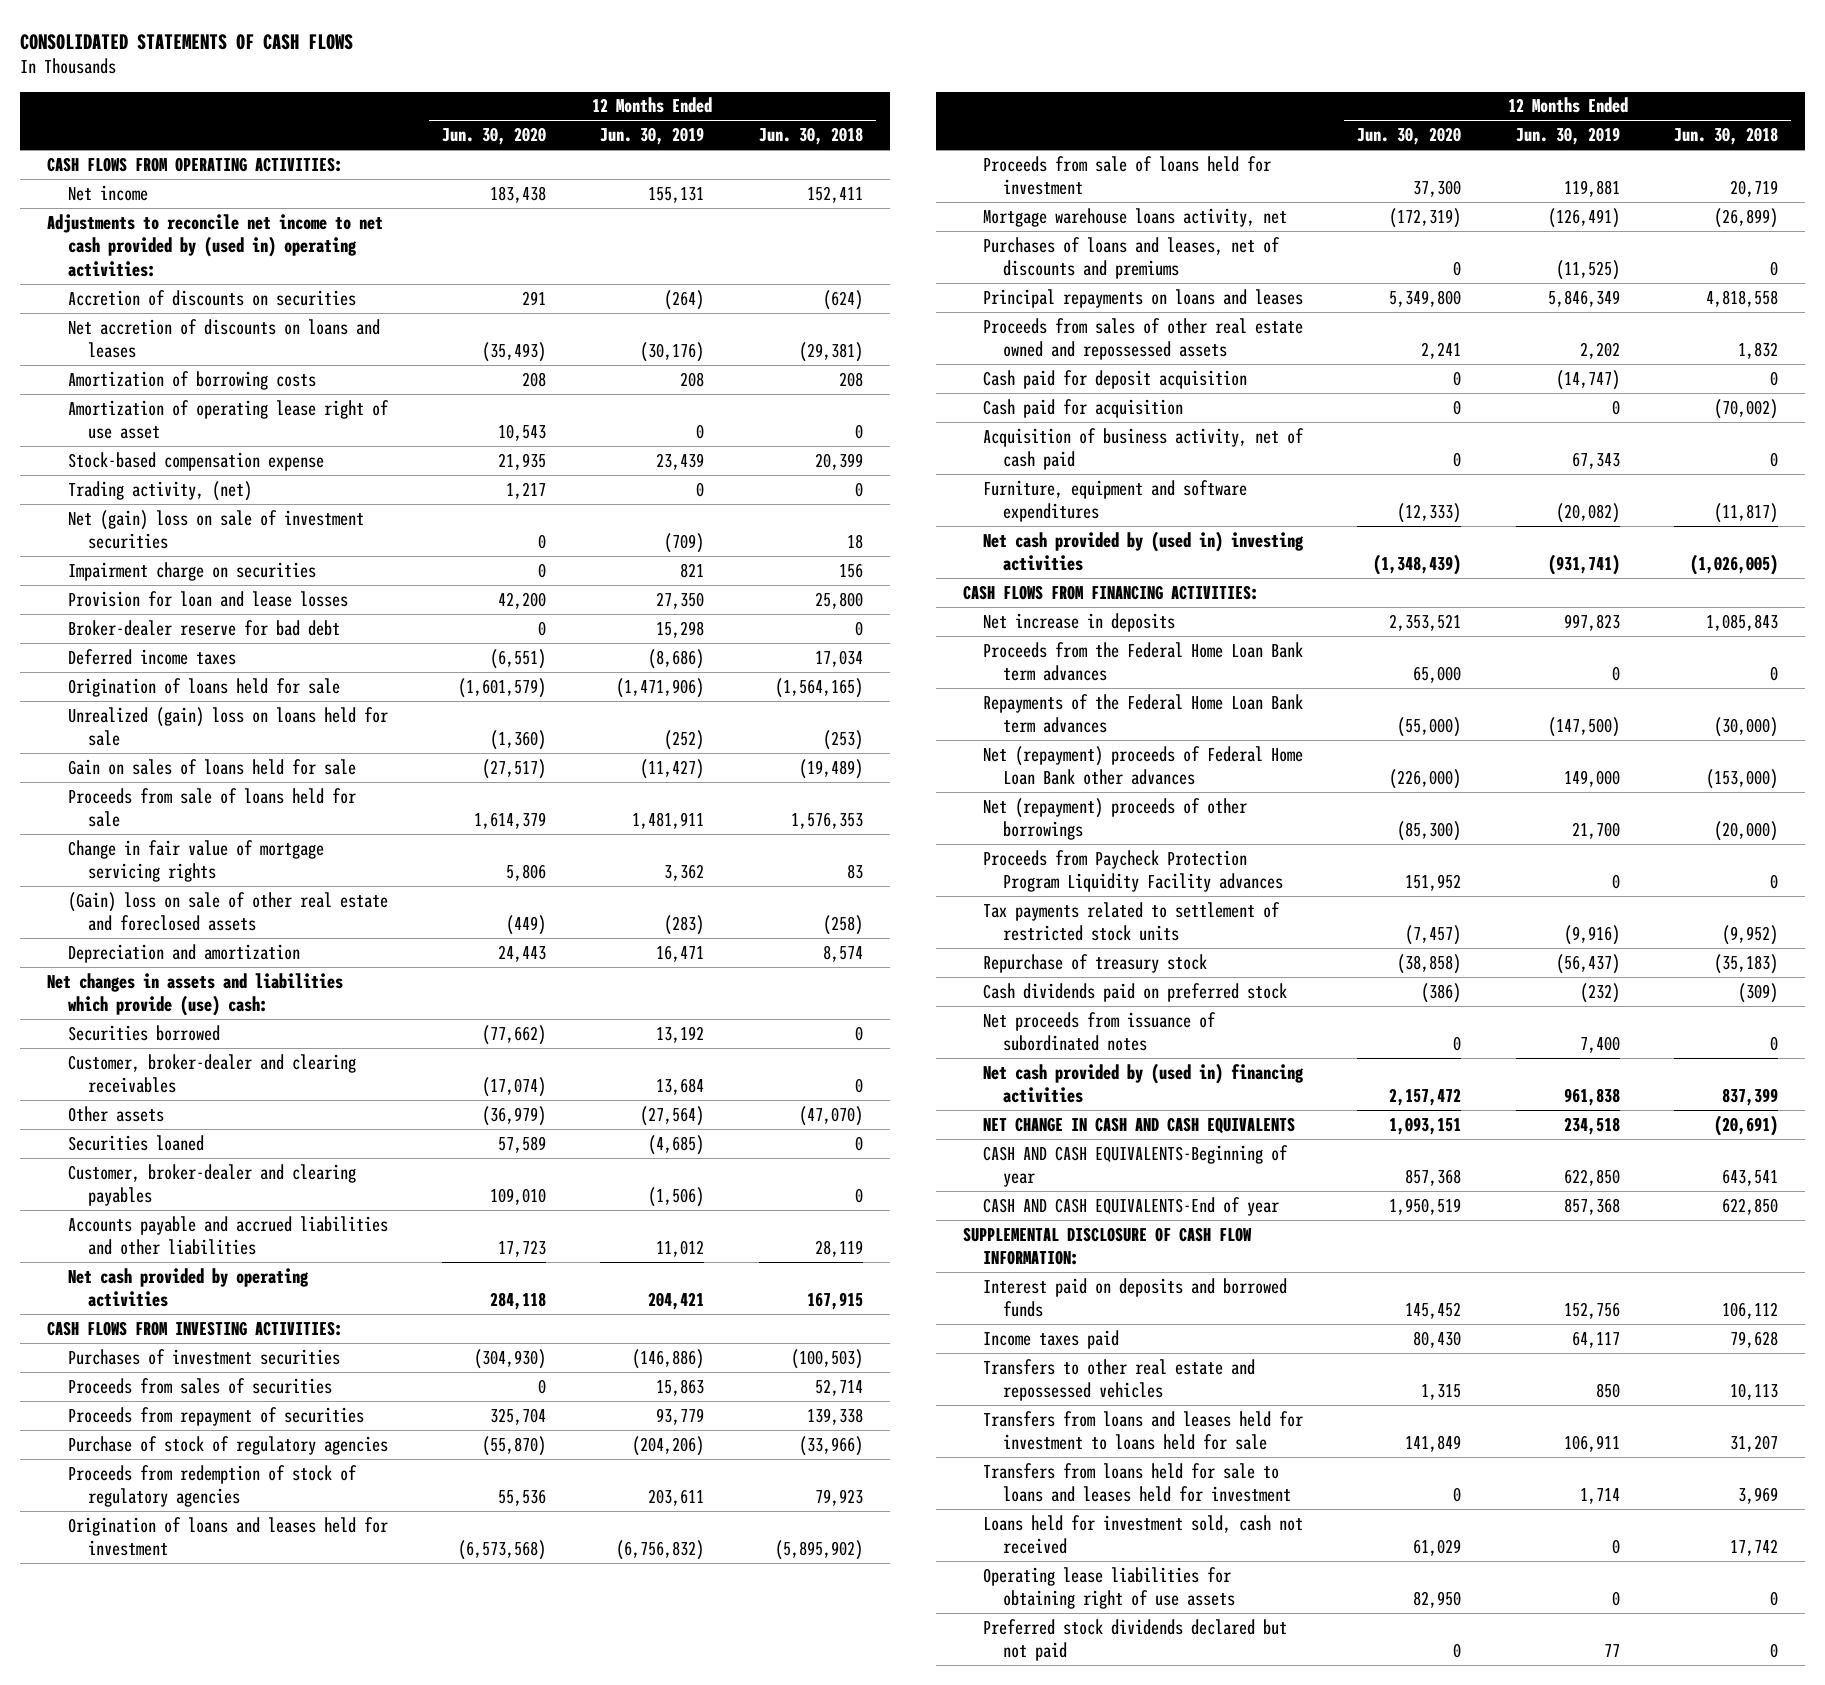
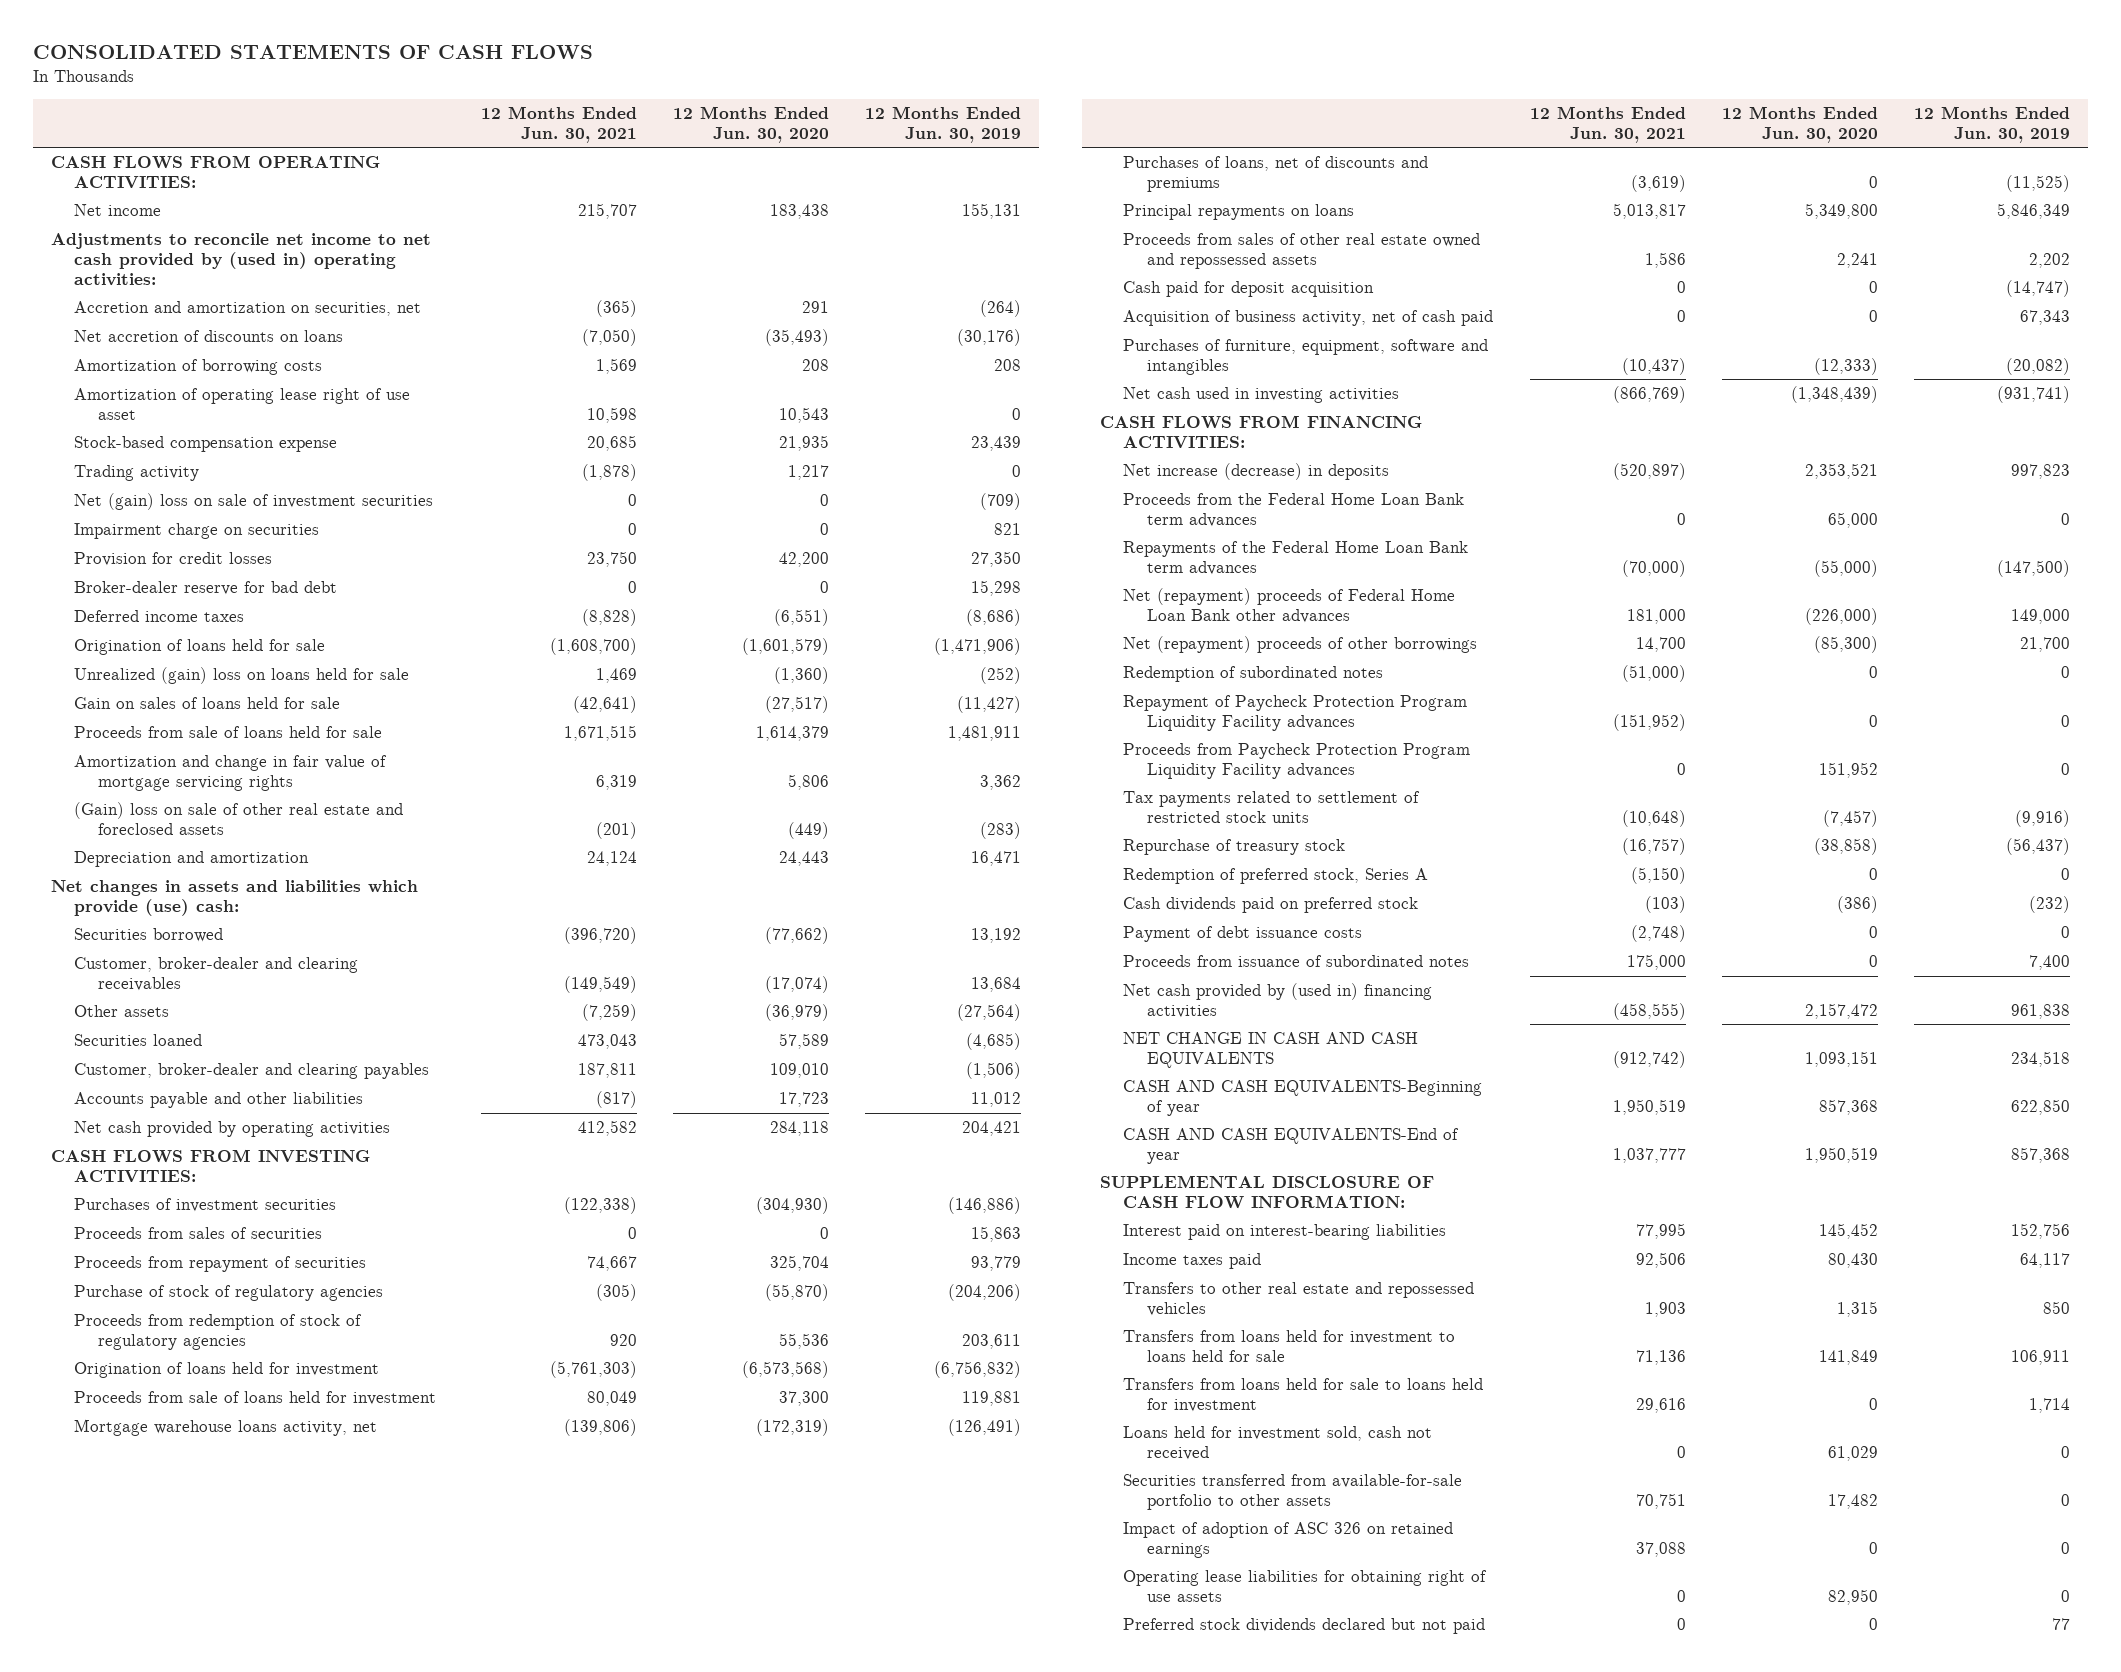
- | 12 Months Ended Jun. 30, 2020 | 12 Months Ended Jun. 30, 2019 | 12 Months Ended Jun. 30, 2018
+ | 12 Months Ended Jun. 30, 2021 | 12 Months Ended Jun. 30, 2020 | 12 Months Ended Jun. 30, 2019
- Accretion of discounts on securities | 291 | (264) | (624)
- Net accretion of discounts on loans and leases | (35,493) | (30,176) | (29,381)
+ Accretion and amortization on securities, net | (365) | 291 | (264)
+ Net accretion of discounts on loans | (7,050) | (35,493) | (30,176)
- Trading activity, (net) | 1,217 | 0 | 0
+ Trading activity | (1,878) | 1,217 | 0
- Provision for loan and lease losses | 42,200 | 27,350 | 25,800
+ Provision for credit losses | 23,750 | 42,200 | 27,350
- Change in fair value of mortgage servicing rights | 5,806 | 3,362 | 83
+ Amortization and change in fair value of mortgage servicing rights | 6,319 | 5,806 | 3,362
- Accounts payable and accrued liabilities and other liabilities | 17,723 | 11,012 | 28,119
+ Accounts payable and other liabilities | (817) | 17,723 | 11,012
- Origination of loans and leases held for investment | (6,573,568) | (6,756,832) | (5,895,902)
+ Origination of loans held for investment | (5,761,303) | (6,573,568) | (6,756,832)
- Purchases of loans and leases, net of discounts and premiums | 0 | (11,525) | 0
- Principal repayments on loans and leases | 5,349,800 | 5,846,349 | 4,818,558
+ Purchases of loans, net of discounts and premiums | (3,619) | 0 | (11,525)
+ Principal repayments on loans | 5,013,817 | 5,349,800 | 5,846,349
- Cash paid for acquisition | 0 | 0 | (70,002)
- Furniture, equipment and software expenditures | (12,333) | (20,082) | (11,817)
- Net cash provided by (used in) investing activities | (1,348,439) | (931,741) | (1,026,005)
+ Purchases of furniture, equipment, software and intangibles | (10,437) | (12,333) | (20,082)
+ Net cash used in investing activities | (866,769) | (1,348,439) | (931,741)
- Net increase in deposits | 2,353,521 | 997,823 | 1,085,843
+ Net increase (decrease) in deposits | (520,897) | 2,353,521 | 997,823
+ Redemption of subordinated notes | (51,000) | 0 | 0
+ Repayment of Paycheck Protection Program Liquidity Facility advances | (151,952) | 0 | 0
+ Redemption of preferred stock, Series A | (5,150) | 0 | 0
- Net proceeds from issuance of subordinated notes | 0 | 7,400 | 0
+ Payment of debt issuance costs | (2,748) | 0 | 0
+ Proceeds from issuance of subordinated notes | 175,000 | 0 | 7,400
- Interest paid on deposits and borrowed funds | 145,452 | 152,756 | 106,112
+ Interest paid on interest-bearing liabilities | 77,995 | 145,452 | 152,756
- Transfers from loans and leases held for investment to loans held for sale | 141,849 | 106,911 | 31,207
- Transfers from loans held for sale to loans and leases held for investment | 0 | 1,714 | 3,969
+ Transfers from loans held for investment to loans held for sale | 71,136 | 141,849 | 106,911
+ Transfers from loans held for sale to loans held for investment | 29,616 | 0 | 1,714
+ Securities transferred from available-for-sale portfolio to other assets | 70,751 | 17,482 | 0
+ Impact of adoption of ASC 326 on retained earnings | 37,088 | 0 | 0

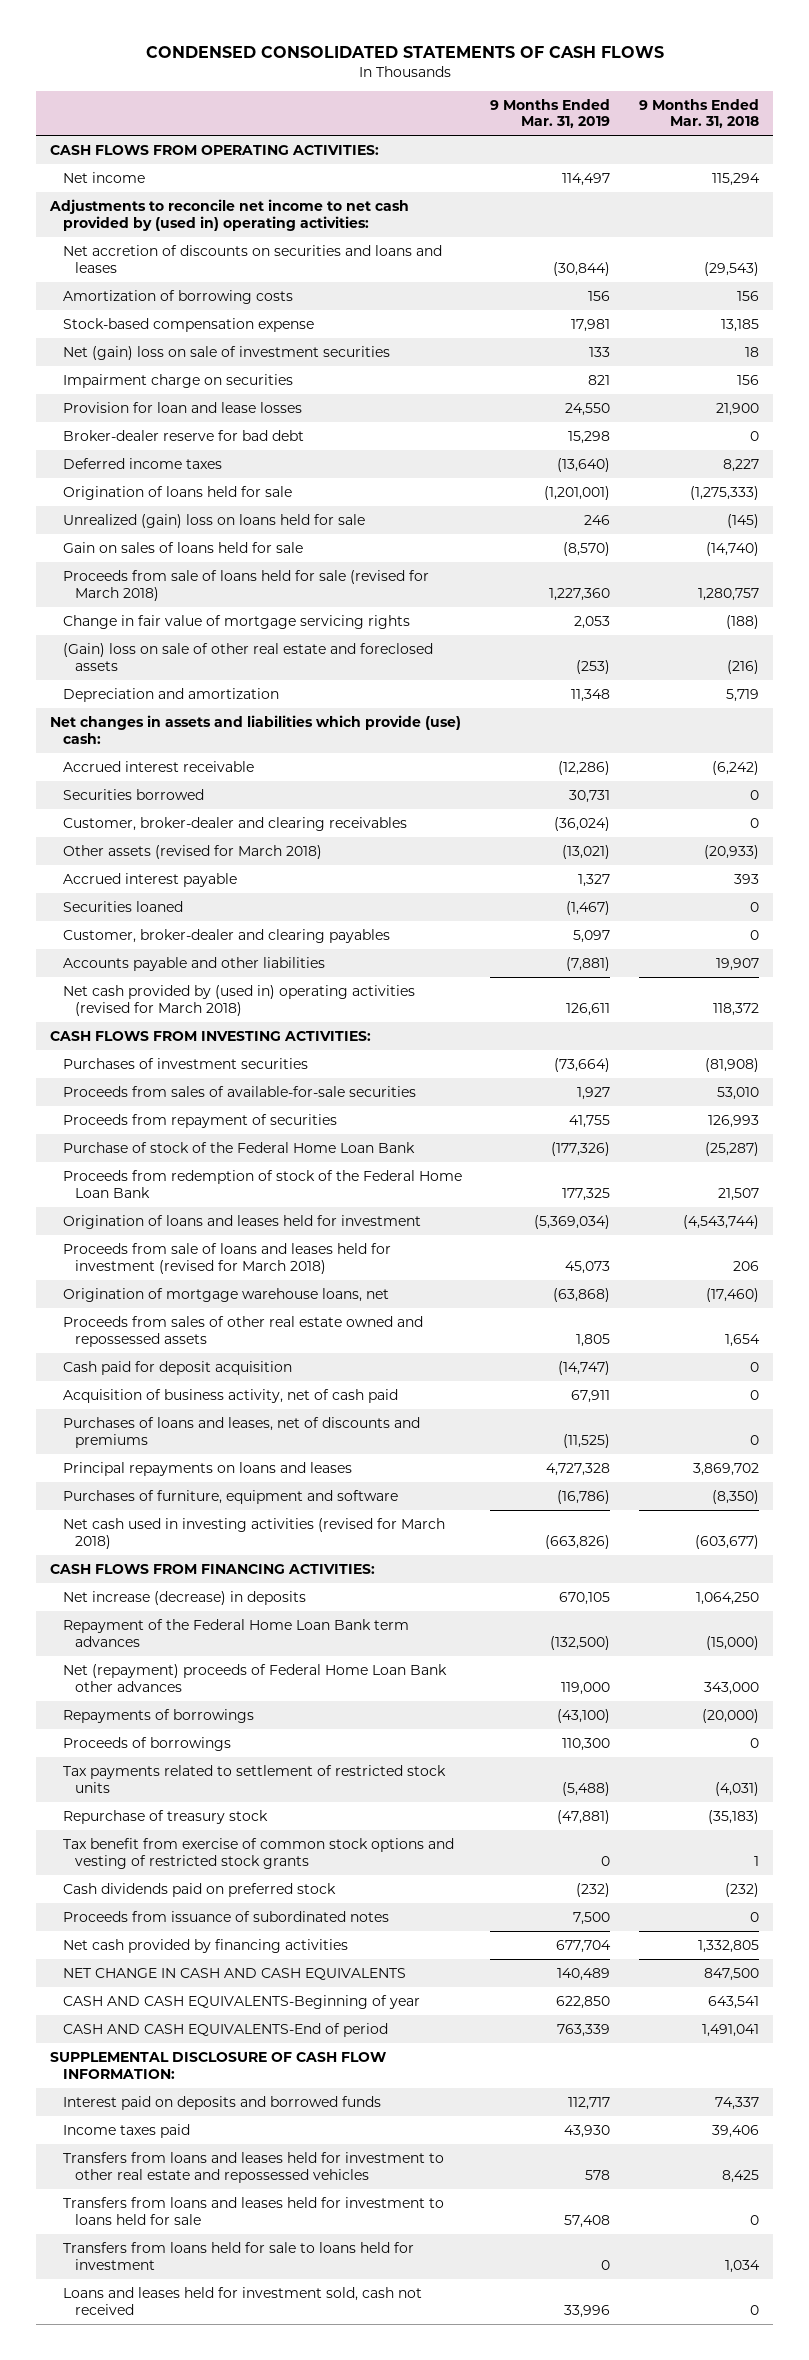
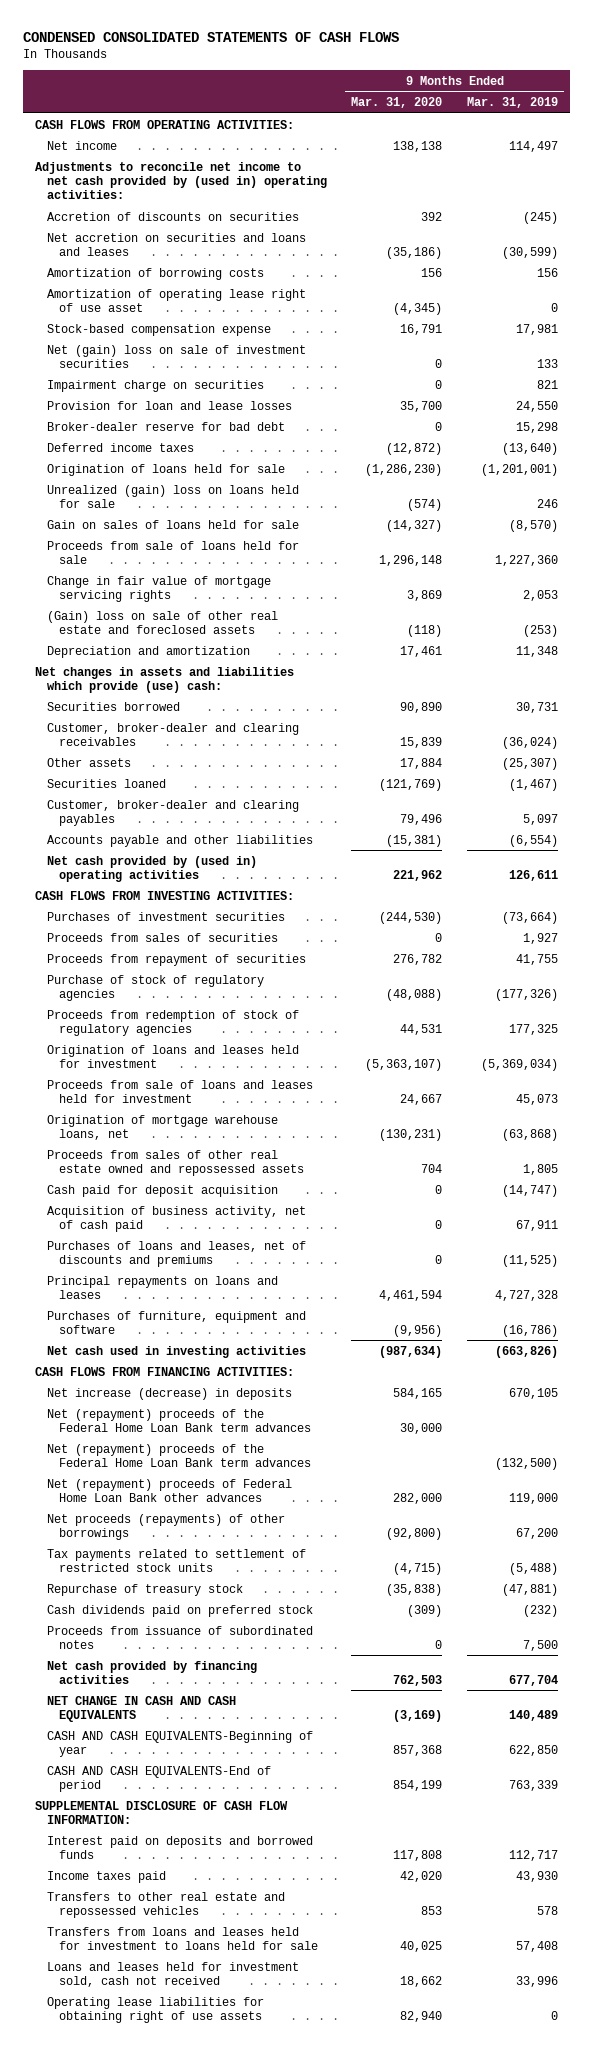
- | 9 Months Ended Mar. 31, 2019 | 9 Months Ended Mar. 31, 2018
+ | 9 Months Ended Mar. 31, 2020 | 9 Months Ended Mar. 31, 2019
- Net accretion of discounts on securities and loans and leases | (30,844) | (29,543)
+ Accretion of discounts on securities | 392 | (245)
+ Net accretion on securities and loans and leases | (35,186) | (30,599)
+ Amortization of operating lease right of use asset | (4,345) | 0
- Proceeds from sale of loans held for sale (revised for March 2018) | 1,227,360 | 1,280,757
+ Proceeds from sale of loans held for sale | 1,296,148 | 1,227,360
- Accrued interest receivable | (12,286) | (6,242)
- Other assets (revised for March 2018) | (13,021) | (20,933)
- Accrued interest payable | 1,327 | 393
+ Other assets | 17,884 | (25,307)
- Accounts payable and other liabilities | (7,881) | 19,907
- Net cash provided by (used in) operating activities (revised for March 2018) | 126,611 | 118,372
+ Accounts payable and other liabilities | (15,381) | (6,554)
+ Net cash provided by (used in) operating activities | 221,962 | 126,611
- Proceeds from sales of available-for-sale securities | 1,927 | 53,010
+ Proceeds from sales of securities | 0 | 1,927
- Purchase of stock of the Federal Home Loan Bank | (177,326) | (25,287)
- Proceeds from redemption of stock of the Federal Home Loan Bank | 177,325 | 21,507
+ Purchase of stock of regulatory agencies | (48,088) | (177,326)
+ Proceeds from redemption of stock of regulatory agencies | 44,531 | 177,325
- Proceeds from sale of loans and leases held for investment (revised for March 2018) | 45,073 | 206
+ Proceeds from sale of loans and leases held for investment | 24,667 | 45,073
- Net cash used in investing activities (revised for March 2018) | (663,826) | (603,677)
+ Net cash used in investing activities | (987,634) | (663,826)
- Repayment of the Federal Home Loan Bank term advances | (132,500) | (15,000)
+ Net (repayment) proceeds of the Federal Home Loan Bank term advances | 30,000 |
+ Net (repayment) proceeds of the Federal Home Loan Bank term advances | | (132,500)
- Repayments of borrowings | (43,100) | (20,000)
- Proceeds of borrowings | 110,300 | 0
+ Net proceeds (repayments) of other borrowings | (92,800) | 67,200
- Tax benefit from exercise of common stock options and vesting of restricted stock grants | 0 | 1
- Transfers from loans and leases held for investment to other real estate and repossessed vehicles | 578 | 8,425
+ Transfers to other real estate and repossessed vehicles | 853 | 578
- Transfers from loans held for sale to loans held for investment | 0 | 1,034
+ Operating lease liabilities for obtaining right of use assets | 82,940 | 0

